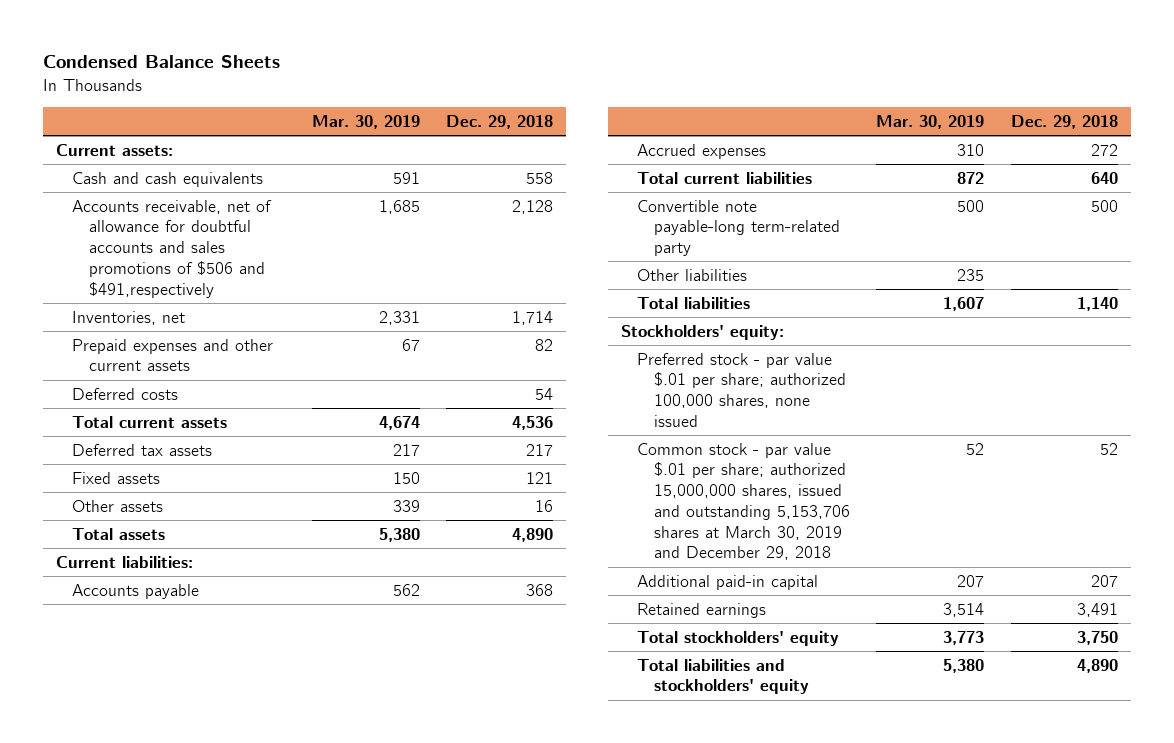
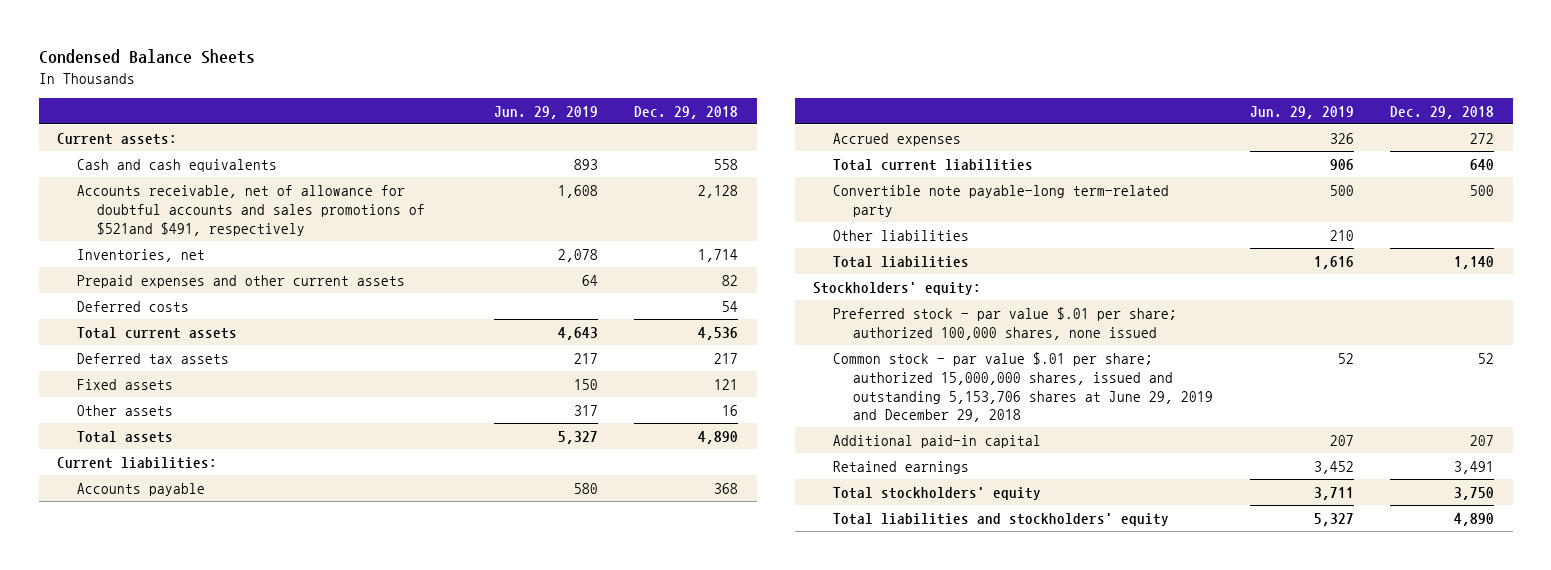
- | Mar. 30, 2019 | Dec. 29, 2018
+ | Jun. 29, 2019 | Dec. 29, 2018
- Accounts receivable, net of allowance for doubtful accounts and sales promotions of $506 and $491,respectively | 1,685 | 2,128
+ Accounts receivable, net of allowance for doubtful accounts and sales promotions of $521and $491, respectively | 1,608 | 2,128
- Common stock - par value $.01 per share; authorized 15,000,000 shares, issued and outstanding 5,153,706 shares at March 30, 2019 and December 29, 2018 | 52 | 52
+ Common stock - par value $.01 per share; authorized 15,000,000 shares, issued and outstanding 5,153,706 shares at June 29, 2019 and December 29, 2018 | 52 | 52

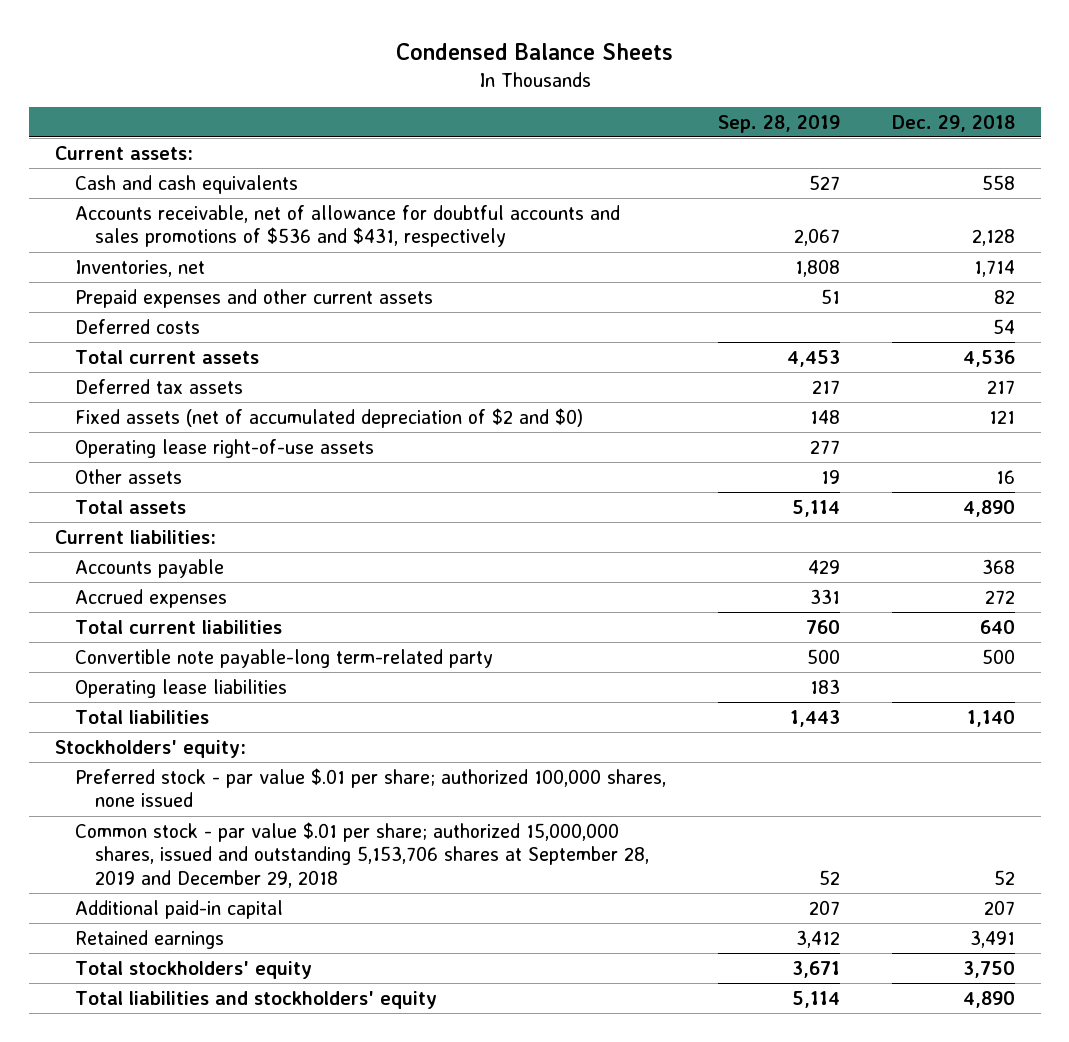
- | Jun. 29, 2019 | Dec. 29, 2018
+ | Sep. 28, 2019 | Dec. 29, 2018
- Accounts receivable, net of allowance for doubtful accounts and sales promotions of $521and $491, respectively | 1,608 | 2,128
+ Accounts receivable, net of allowance for doubtful accounts and sales promotions of $536 and $431, respectively | 2,067 | 2,128
- Fixed assets | 150 | 121
+ Fixed assets (net of accumulated depreciation of $2 and $0) | 148 | 121
+ Operating lease right-of-use assets | 277 |
- Other liabilities | 210 |
+ Operating lease liabilities | 183 |
- Common stock - par value $.01 per share; authorized 15,000,000 shares, issued and outstanding 5,153,706 shares at June 29, 2019 and December 29, 2018 | 52 | 52
+ Common stock - par value $.01 per share; authorized 15,000,000 shares, issued and outstanding 5,153,706 shares at September 28, 2019 and December 29, 2018 | 52 | 52

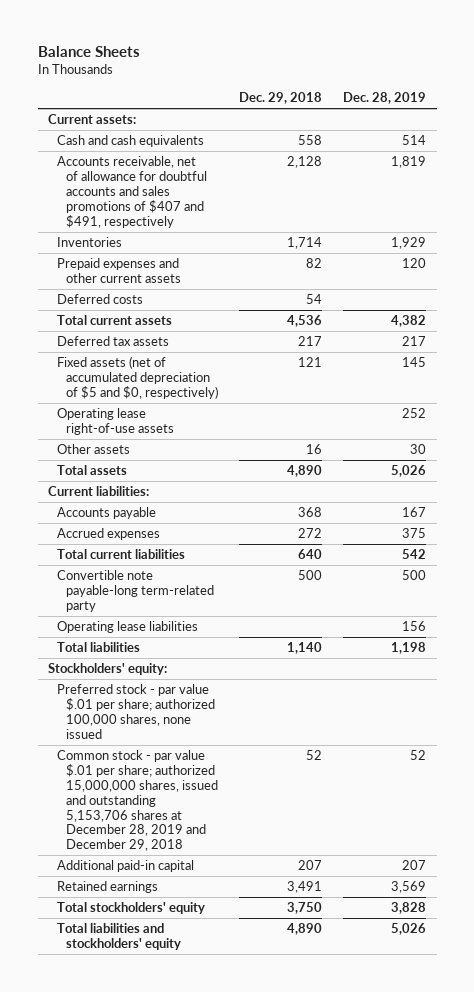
- Condensed Balance Sheets
+ Balance Sheets
- | Sep. 28, 2019 | Dec. 29, 2018
+ | Dec. 29, 2018 | Dec. 28, 2019
- Accounts receivable, net of allowance for doubtful accounts and sales promotions of $536 and $431, respectively | 2,067 | 2,128
- Inventories, net | 1,808 | 1,714
+ Accounts receivable, net of allowance for doubtful accounts and sales promotions of $407 and $491, respectively | 2,128 | 1,819
+ Inventories | 1,714 | 1,929
- Fixed assets (net of accumulated depreciation of $2 and $0) | 148 | 121
+ Fixed assets (net of accumulated depreciation of $5 and $0, respectively) | 121 | 145
- Common stock - par value $.01 per share; authorized 15,000,000 shares, issued and outstanding 5,153,706 shares at September 28, 2019 and December 29, 2018 | 52 | 52
+ Common stock - par value $.01 per share; authorized 15,000,000 shares, issued and outstanding 5,153,706 shares at December 28, 2019 and December 29, 2018 | 52 | 52

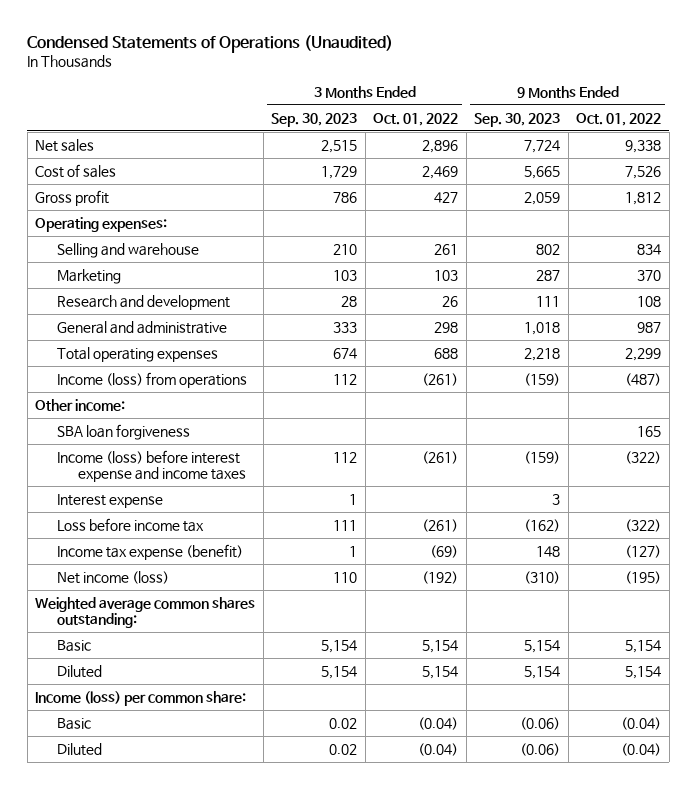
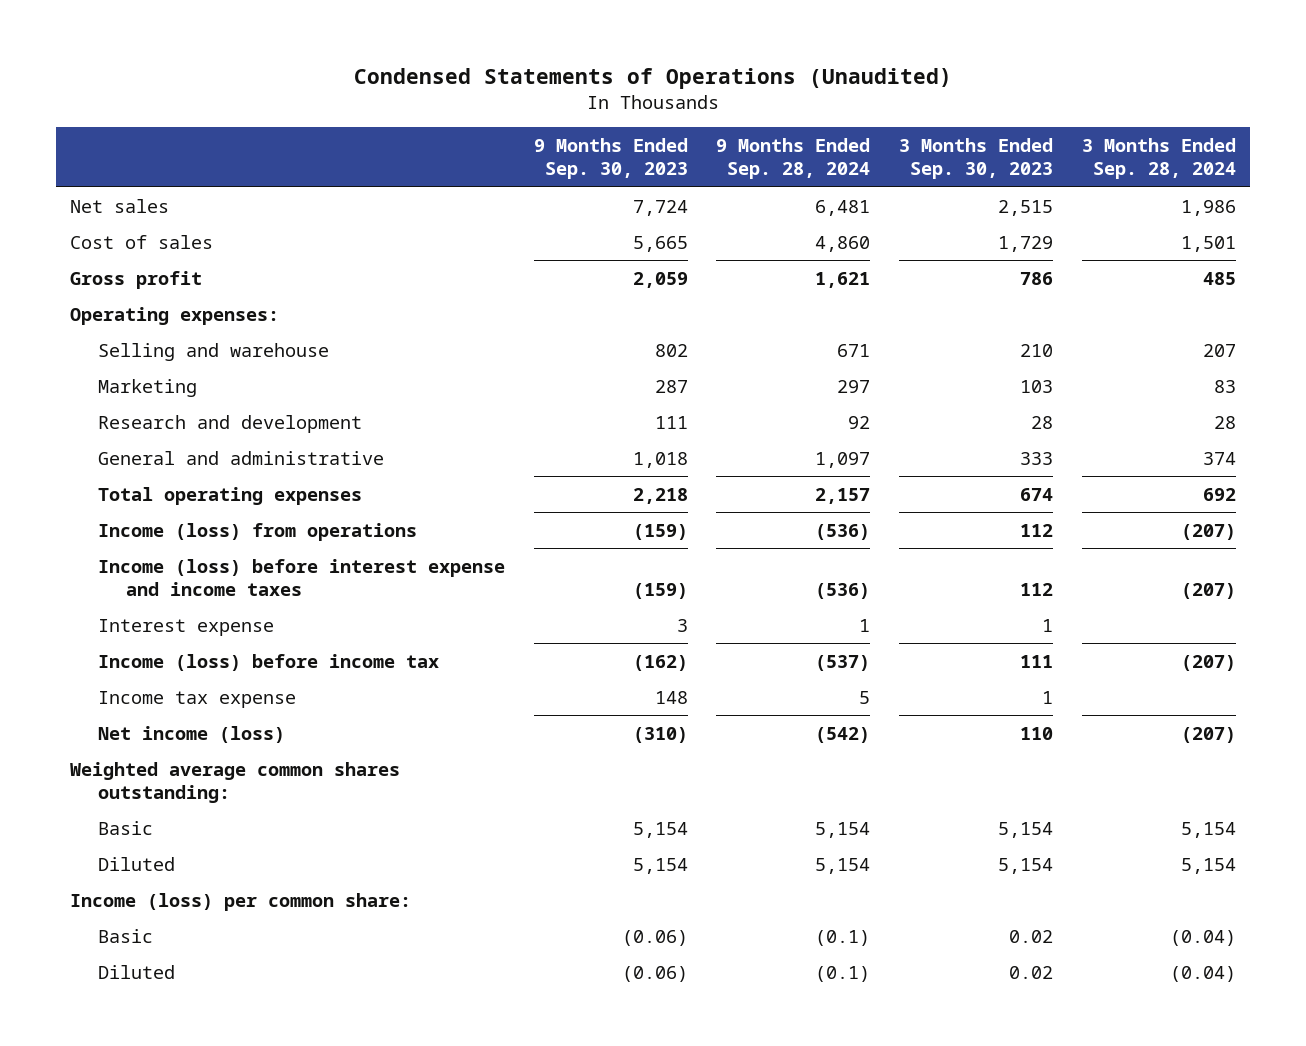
- | 3 Months Ended Sep. 30, 2023 | 3 Months Ended Oct. 01, 2022 | 9 Months Ended Sep. 30, 2023 | 9 Months Ended Oct. 01, 2022
+ | 9 Months Ended Sep. 30, 2023 | 9 Months Ended Sep. 28, 2024 | 3 Months Ended Sep. 30, 2023 | 3 Months Ended Sep. 28, 2024
- Other income:
- SBA loan forgiveness | | | | 165
- Loss before income tax | 111 | (261) | (162) | (322)
- Income tax expense (benefit) | 1 | (69) | 148 | (127)
+ Income (loss) before income tax | (162) | (537) | 111 | (207)
+ Income tax expense | 148 | 5 | 1 |

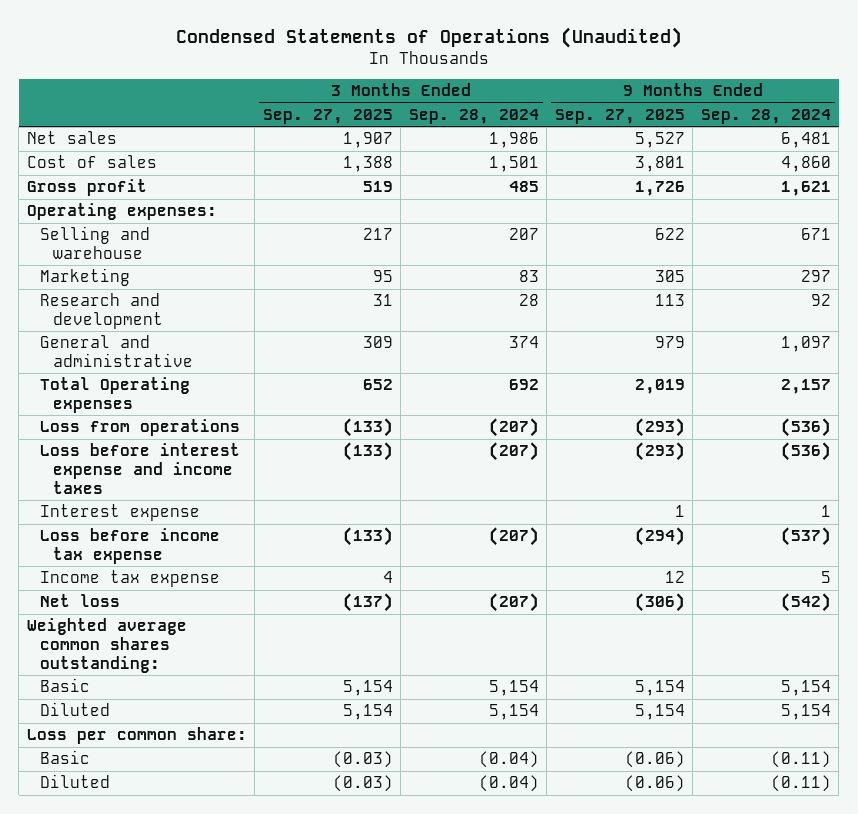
- | 9 Months Ended Sep. 30, 2023 | 9 Months Ended Sep. 28, 2024 | 3 Months Ended Sep. 30, 2023 | 3 Months Ended Sep. 28, 2024
+ | 3 Months Ended Sep. 27, 2025 | 3 Months Ended Sep. 28, 2024 | 9 Months Ended Sep. 27, 2025 | 9 Months Ended Sep. 28, 2024
- Total operating expenses | 2,218 | 2,157 | 674 | 692
- Income (loss) from operations | (159) | (536) | 112 | (207)
- Income (loss) before interest expense and income taxes | (159) | (536) | 112 | (207)
+ Total Operating expenses | 652 | 692 | 2,019 | 2,157
+ Loss from operations | (133) | (207) | (293) | (536)
+ Loss before interest expense and income taxes | (133) | (207) | (293) | (536)
- Income (loss) before income tax | (162) | (537) | 111 | (207)
+ Loss before income tax expense | (133) | (207) | (294) | (537)
- Net income (loss) | (310) | (542) | 110 | (207)
+ Net loss | (137) | (207) | (306) | (542)
- Income (loss) per common share:
- Basic | (0.06) | (0.1) | 0.02 | (0.04)
- Diluted | (0.06) | (0.1) | 0.02 | (0.04)
+ Loss per common share:
+ Basic | (0.03) | (0.04) | (0.06) | (0.11)
+ Diluted | (0.03) | (0.04) | (0.06) | (0.11)

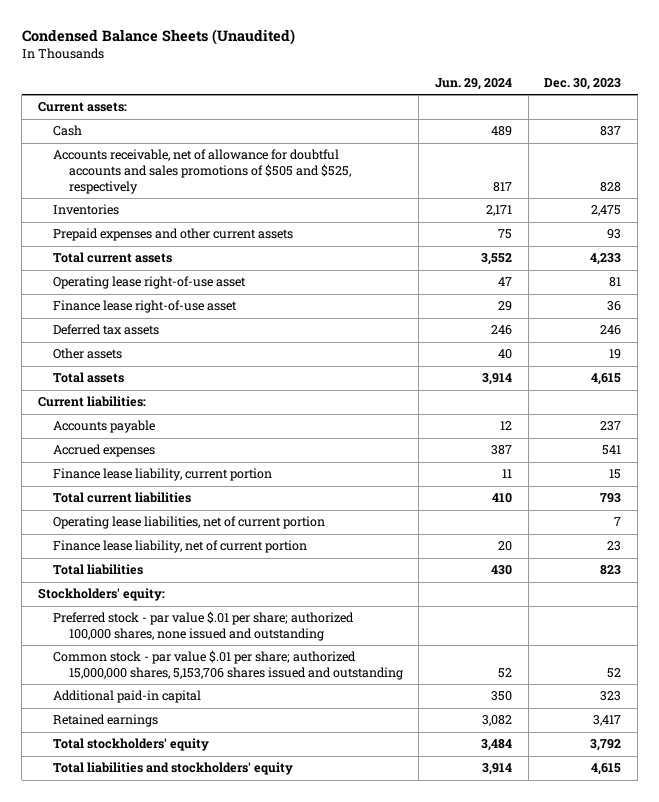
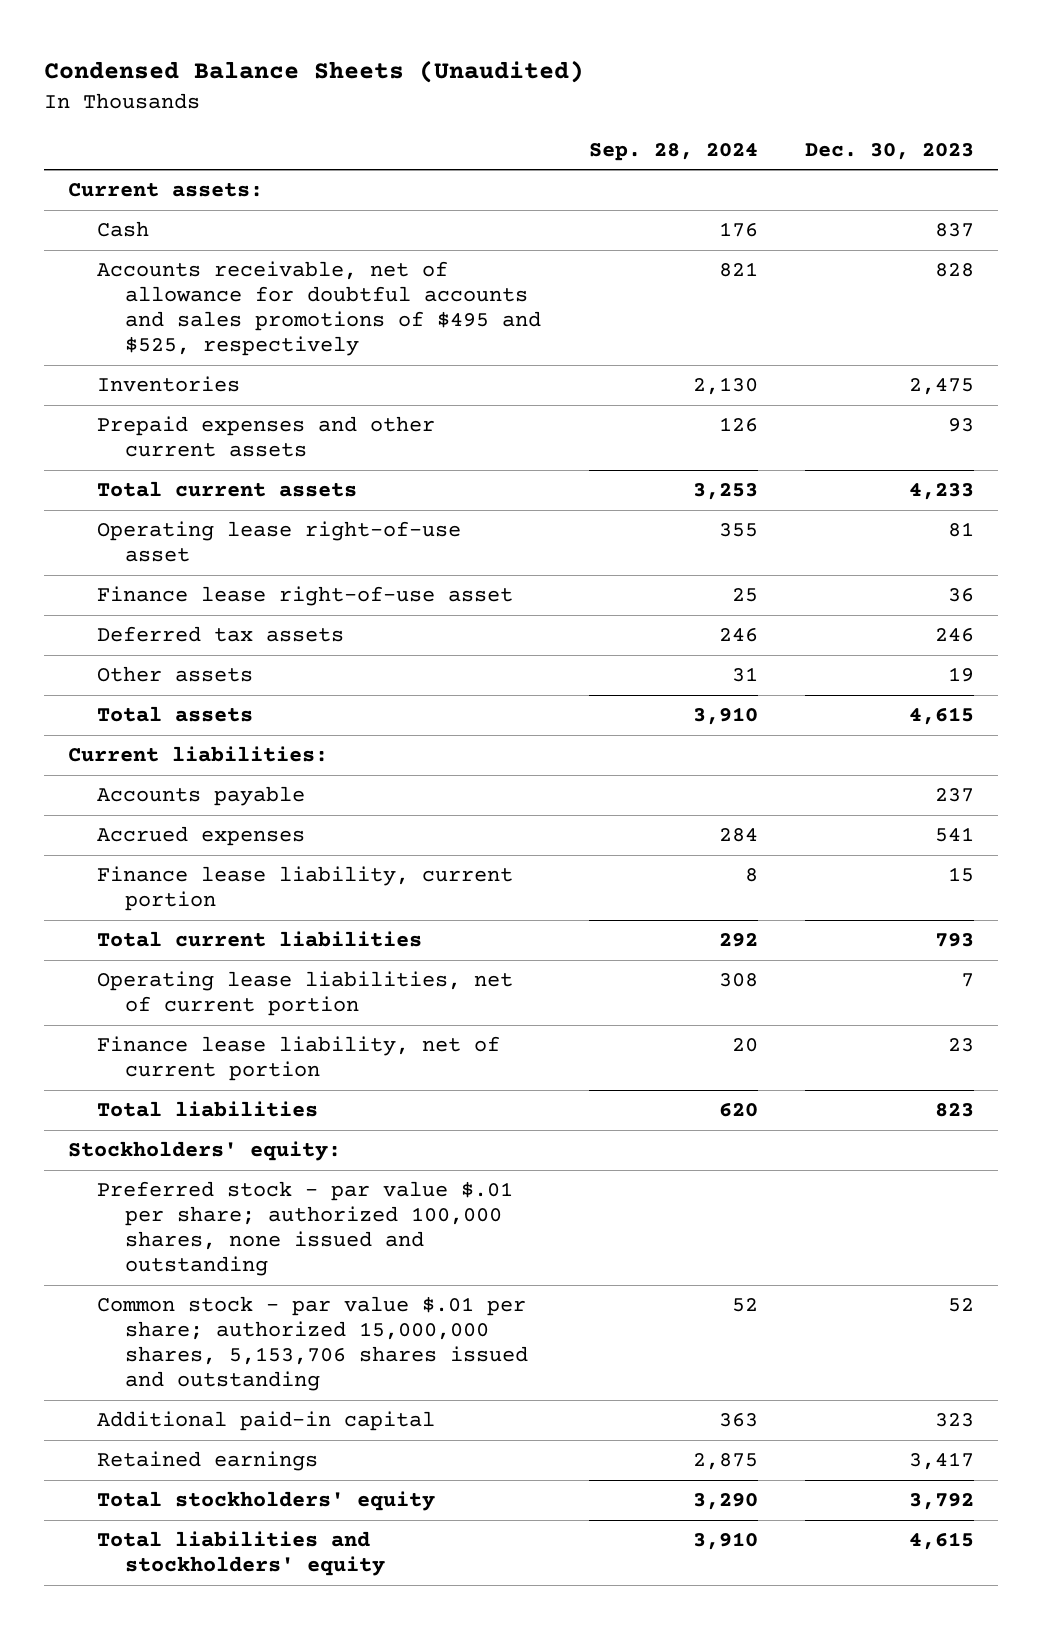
- | Jun. 29, 2024 | Dec. 30, 2023
+ | Sep. 28, 2024 | Dec. 30, 2023
- Accounts receivable, net of allowance for doubtful accounts and sales promotions of $505 and $525, respectively | 817 | 828
+ Accounts receivable, net of allowance for doubtful accounts and sales promotions of $495 and $525, respectively | 821 | 828

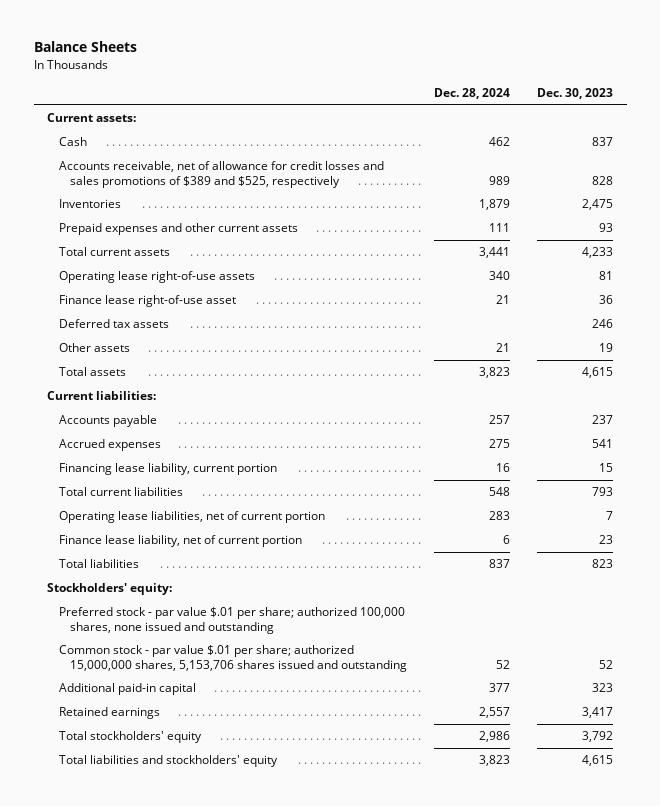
- Condensed Balance Sheets (Unaudited)
+ Balance Sheets
- | Sep. 28, 2024 | Dec. 30, 2023
+ | Dec. 28, 2024 | Dec. 30, 2023
- Accounts receivable, net of allowance for doubtful accounts and sales promotions of $495 and $525, respectively | 821 | 828
+ Accounts receivable, net of allowance for credit losses and sales promotions of $389 and $525, respectively | 989 | 828
- Operating lease right-of-use asset | 355 | 81
+ Operating lease right-of-use assets | 340 | 81
- Finance lease liability, current portion | 8 | 15
+ Financing lease liability, current portion | 16 | 15

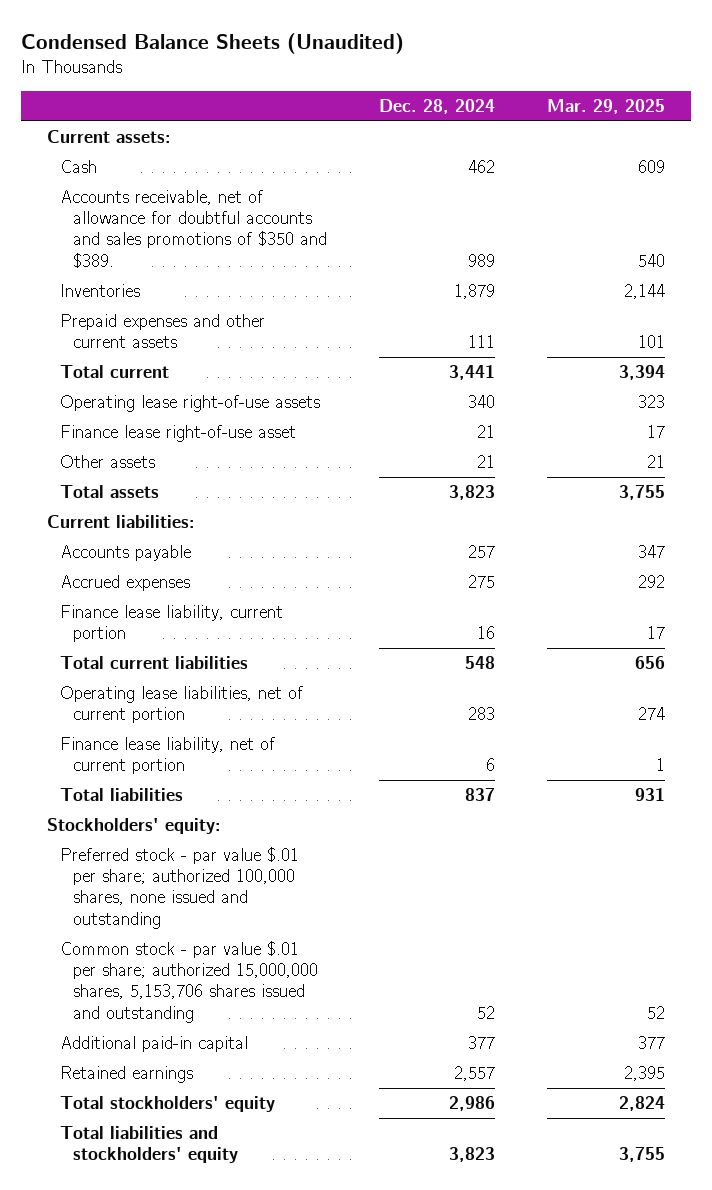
- Balance Sheets
+ Condensed Balance Sheets (Unaudited)
- | Dec. 28, 2024 | Dec. 30, 2023
+ | Dec. 28, 2024 | Mar. 29, 2025
- Accounts receivable, net of allowance for credit losses and sales promotions of $389 and $525, respectively | 989 | 828
+ Accounts receivable, net of allowance for doubtful accounts and sales promotions of $350 and $389. | 989 | 540
- Total current assets | 3,441 | 4,233
+ Total current | 3,441 | 3,394
- Deferred tax assets | | 246
- Financing lease liability, current portion | 16 | 15
+ Finance lease liability, current portion | 16 | 17

